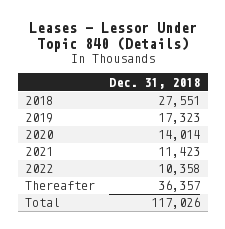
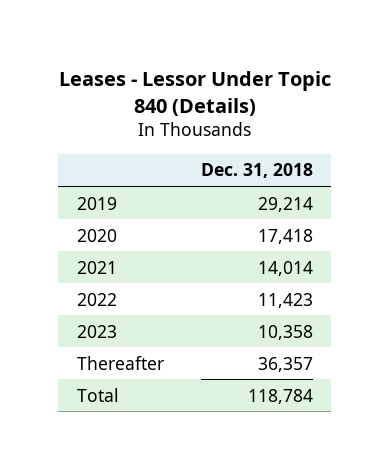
- 2018 | 27,551
- 2019 | 17,323
- 2020 | 14,014
- 2021 | 11,423
- 2022 | 10,358
+ 2019 | 29,214
+ 2020 | 17,418
+ 2021 | 14,014
+ 2022 | 11,423
+ 2023 | 10,358
- Total | 117,026
+ Total | 118,784

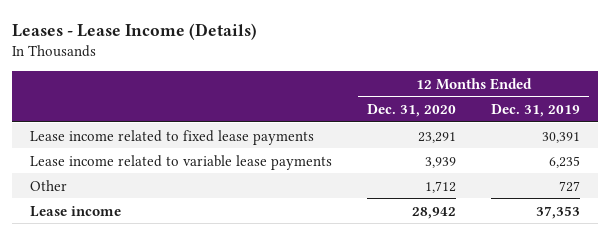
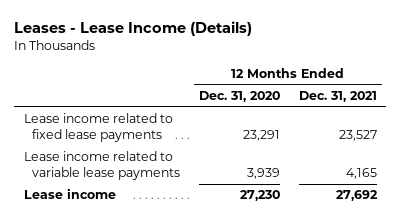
- | 12 Months Ended Dec. 31, 2020 | 12 Months Ended Dec. 31, 2019
+ | 12 Months Ended Dec. 31, 2020 | 12 Months Ended Dec. 31, 2021
- Other | 1,712 | 727
- Lease income | 28,942 | 37,353
+ Lease income | 27,230 | 27,692

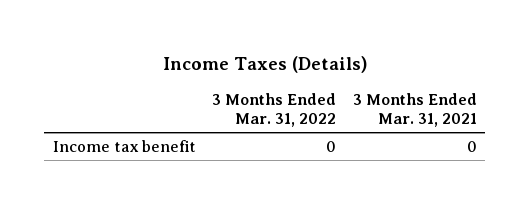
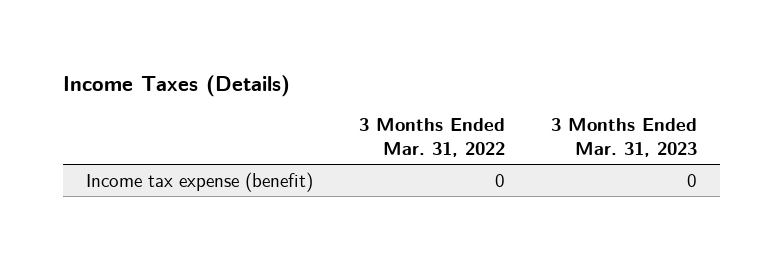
- | 3 Months Ended Mar. 31, 2022 | 3 Months Ended Mar. 31, 2021
+ | 3 Months Ended Mar. 31, 2022 | 3 Months Ended Mar. 31, 2023
- Income tax benefit | 0 | 0
+ Income tax expense (benefit) | 0 | 0

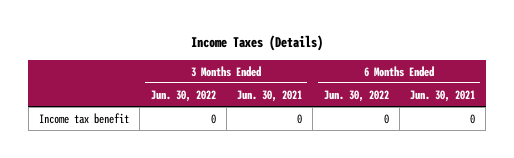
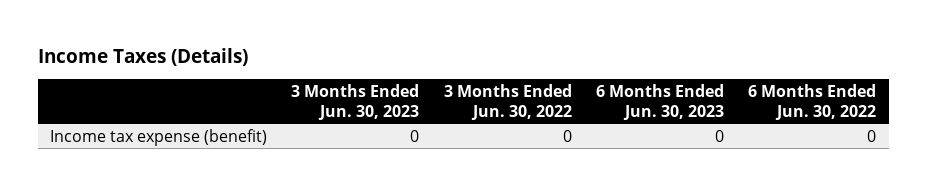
- | 3 Months Ended Jun. 30, 2022 | 3 Months Ended Jun. 30, 2021 | 6 Months Ended Jun. 30, 2022 | 6 Months Ended Jun. 30, 2021
+ | 3 Months Ended Jun. 30, 2023 | 3 Months Ended Jun. 30, 2022 | 6 Months Ended Jun. 30, 2023 | 6 Months Ended Jun. 30, 2022
- Income tax benefit | 0 | 0 | 0 | 0
+ Income tax expense (benefit) | 0 | 0 | 0 | 0

